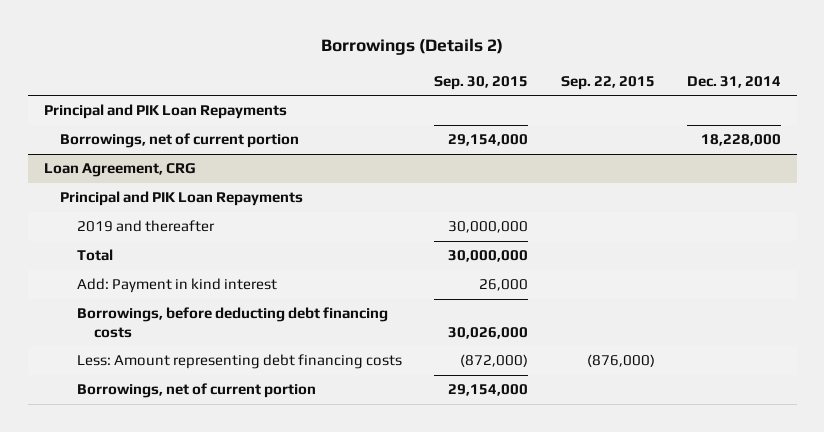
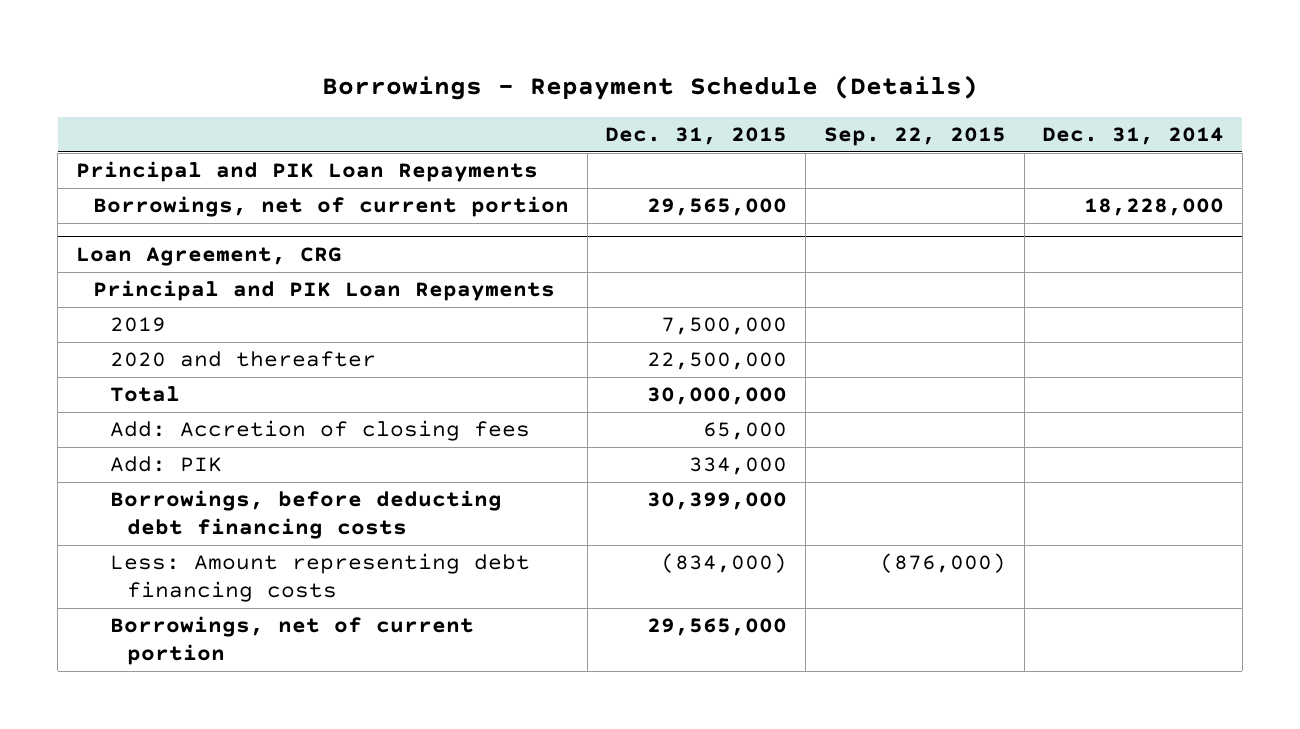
- Borrowings (Details 2)
+ Borrowings - Repayment Schedule (Details)
- | Sep. 30, 2015 | Sep. 22, 2015 | Dec. 31, 2014
+ | Dec. 31, 2015 | Sep. 22, 2015 | Dec. 31, 2014
@ Loan Agreement, CRG
- 2019 and thereafter | 30,000,000 | |
+ 2019 | 7,500,000 | |
+ 2020 and thereafter | 22,500,000 | |
- Add: Payment in kind interest | 26,000 | |
+ Add: Accretion of closing fees | 65,000 | |
+ Add: PIK | 334,000 | |

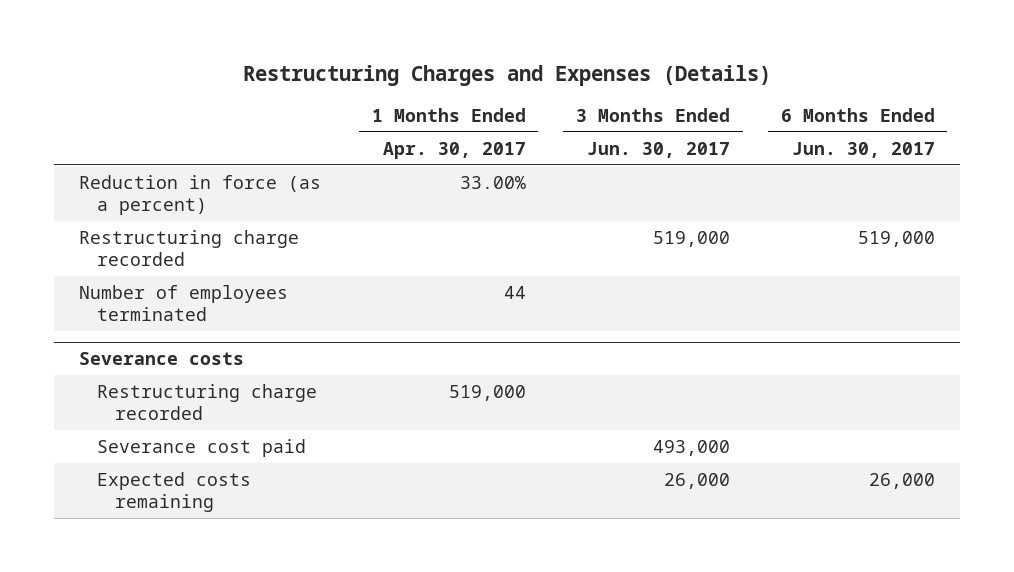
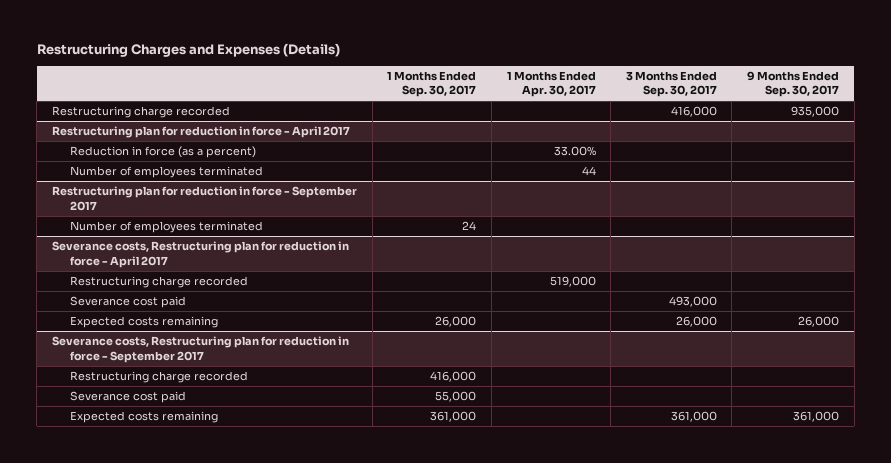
- | 1 Months Ended Apr. 30, 2017 | 3 Months Ended Jun. 30, 2017 | 6 Months Ended Jun. 30, 2017
+ | 1 Months Ended Sep. 30, 2017 | 1 Months Ended Apr. 30, 2017 | 3 Months Ended Sep. 30, 2017 | 9 Months Ended Sep. 30, 2017
- Reduction in force (as a percent) | 33.00% | |
- Number of employees terminated | 44 | |
- Severance costs
+ Restructuring plan for reduction in force - April 2017
+ Reduction in force (as a percent) | | 33.00% | |
+ Number of employees terminated | | 44 | |
+ Restructuring plan for reduction in force - September 2017
+ Number of employees terminated | 24 | | |
+ Severance costs, Restructuring plan for reduction in force - April 2017
+ Severance costs, Restructuring plan for reduction in force - September 2017
+ Restructuring charge recorded | 416,000 | | |
+ Severance cost paid | 55,000 | | |
+ Expected costs remaining | 361,000 | | 361,000 | 361,000

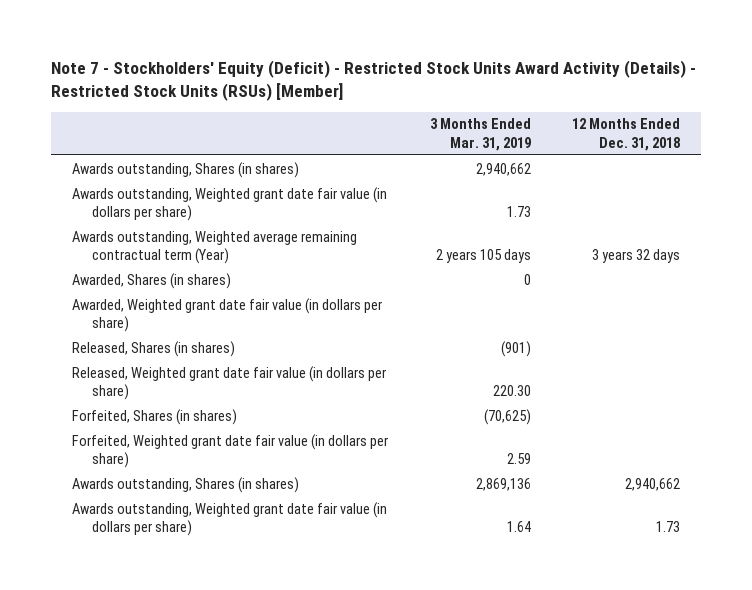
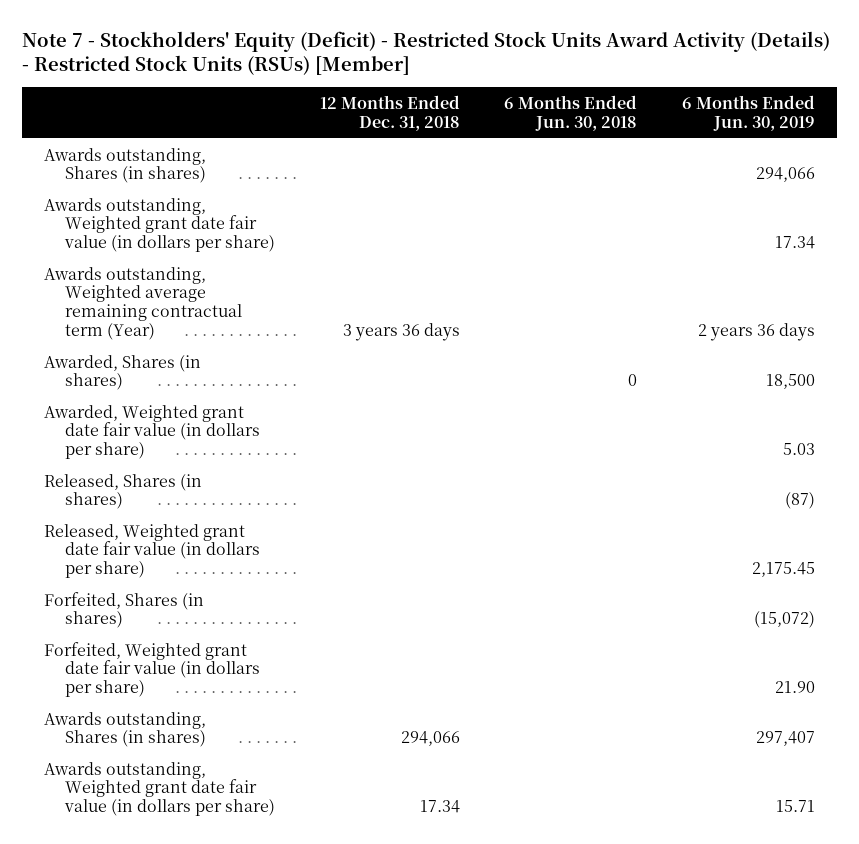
- | 3 Months Ended Mar. 31, 2019 | 12 Months Ended Dec. 31, 2018
+ | 12 Months Ended Dec. 31, 2018 | 6 Months Ended Jun. 30, 2018 | 6 Months Ended Jun. 30, 2019
- Awards outstanding, Weighted average remaining contractual term (Year) | 2 years 105 days | 3 years 32 days
+ Awards outstanding, Weighted average remaining contractual term (Year) | 3 years 36 days | | 2 years 36 days
- Awards outstanding, Shares (in shares) | 2,869,136 | 2,940,662
- Awards outstanding, Weighted grant date fair value (in dollars per share) | 1.64 | 1.73
+ Awards outstanding, Shares (in shares) | 294,066 | | 297,407
+ Awards outstanding, Weighted grant date fair value (in dollars per share) | 17.34 | | 15.71

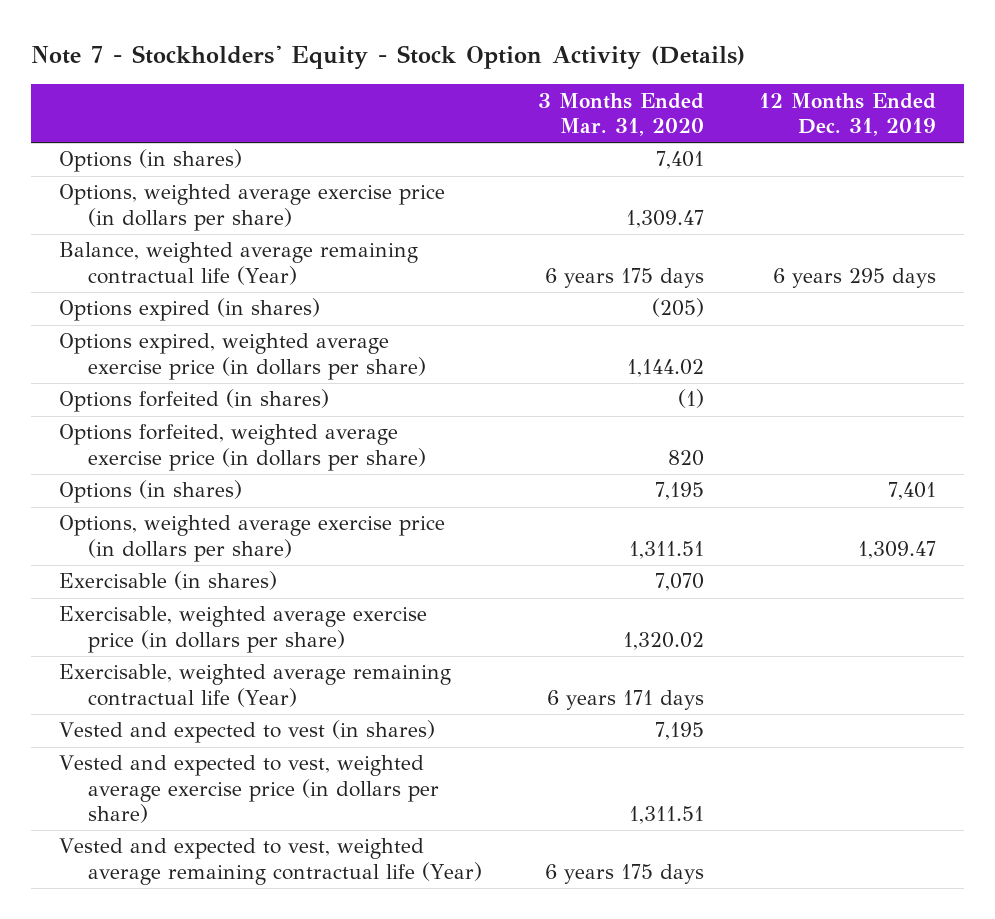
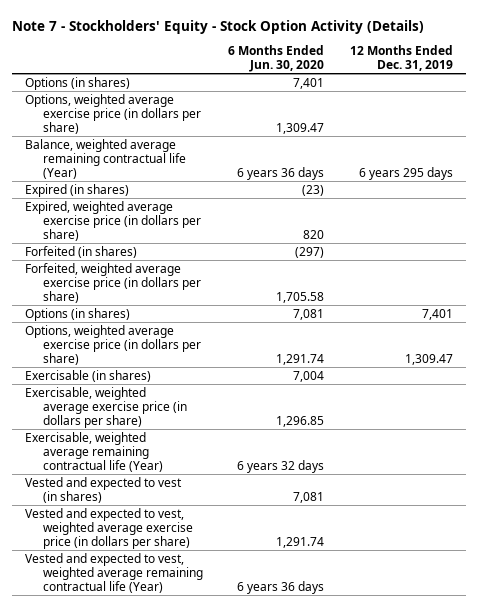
- | 3 Months Ended Mar. 31, 2020 | 12 Months Ended Dec. 31, 2019
+ | 6 Months Ended Jun. 30, 2020 | 12 Months Ended Dec. 31, 2019
- Options expired (in shares) | (205) |
- Options expired, weighted average exercise price (in dollars per share) | 1,144.02 |
- Options forfeited (in shares) | (1) |
- Options forfeited, weighted average exercise price (in dollars per share) | 820 |
+ Expired (in shares) | (23) |
+ Expired, weighted average exercise price (in dollars per share) | 820 |
+ Forfeited (in shares) | (297) |
+ Forfeited, weighted average exercise price (in dollars per share) | 1,705.58 |

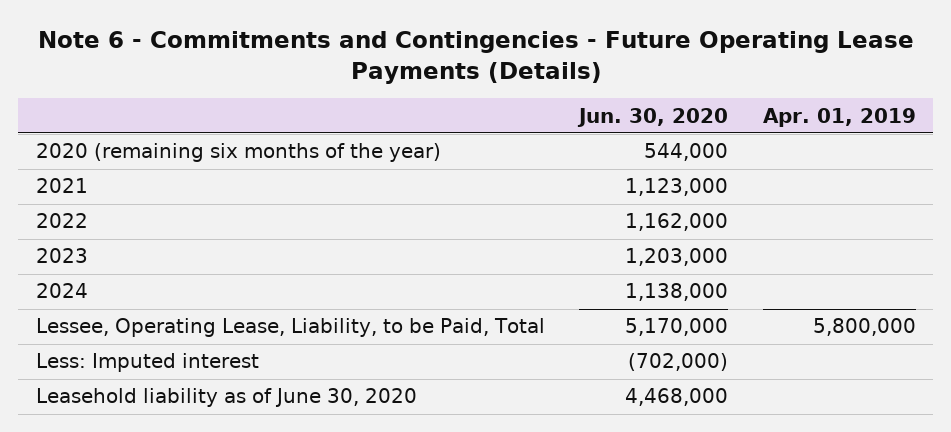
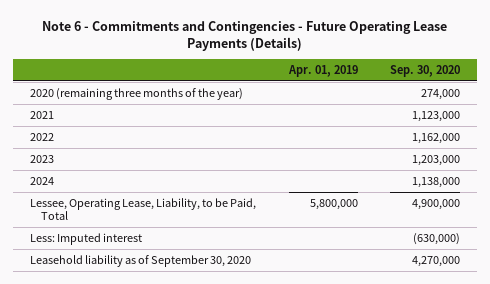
- | Jun. 30, 2020 | Apr. 01, 2019
+ | Apr. 01, 2019 | Sep. 30, 2020
- 2020 (remaining six months of the year) | 544,000 |
+ 2020 (remaining three months of the year) | | 274,000
- Leasehold liability as of June 30, 2020 | 4,468,000 |
+ Leasehold liability as of September 30, 2020 | | 4,270,000

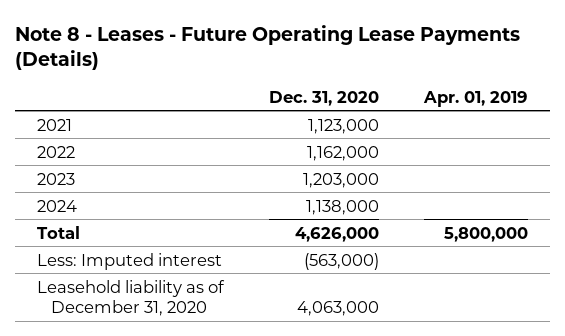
- Note 6 - Commitments and Contingencies - Future Operating Lease Payments (Details)
+ Note 8 - Leases - Future Operating Lease Payments (Details)
- | Apr. 01, 2019 | Sep. 30, 2020
+ | Dec. 31, 2020 | Apr. 01, 2019
- 2020 (remaining three months of the year) | | 274,000
- Lessee, Operating Lease, Liability, to be Paid, Total | 5,800,000 | 4,900,000
+ Total | 4,626,000 | 5,800,000
- Leasehold liability as of September 30, 2020 | | 4,270,000
+ Leasehold liability as of December 31, 2020 | 4,063,000 |

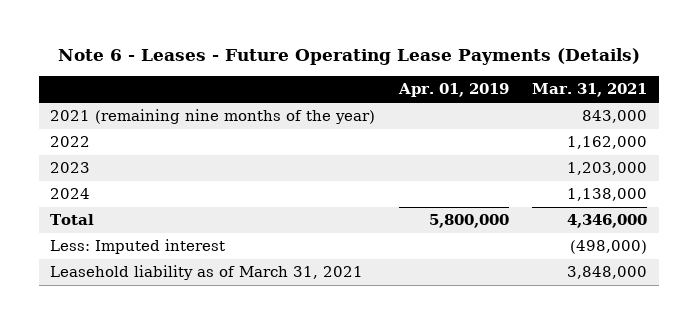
- Note 8 - Leases - Future Operating Lease Payments (Details)
+ Note 6 - Leases - Future Operating Lease Payments (Details)
- | Dec. 31, 2020 | Apr. 01, 2019
+ | Apr. 01, 2019 | Mar. 31, 2021
- 2021 | 1,123,000 |
+ 2021 (remaining nine months of the year) | | 843,000
- Leasehold liability as of December 31, 2020 | 4,063,000 |
+ Leasehold liability as of March 31, 2021 | | 3,848,000

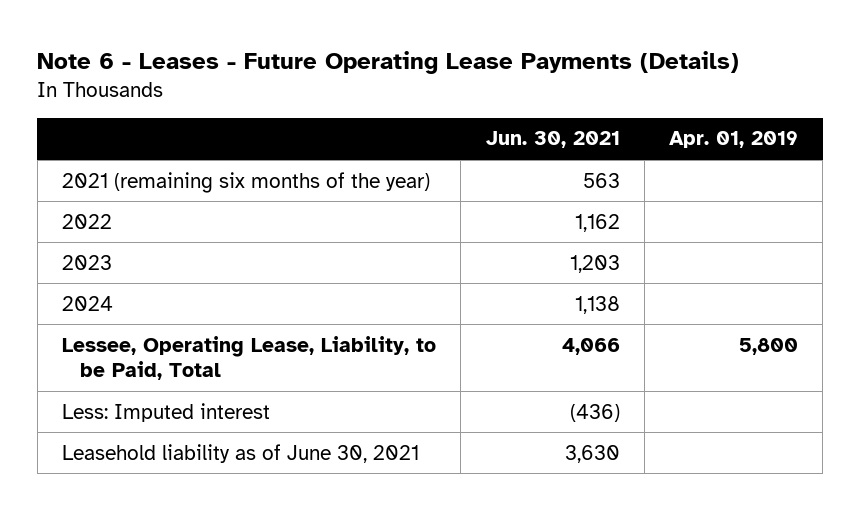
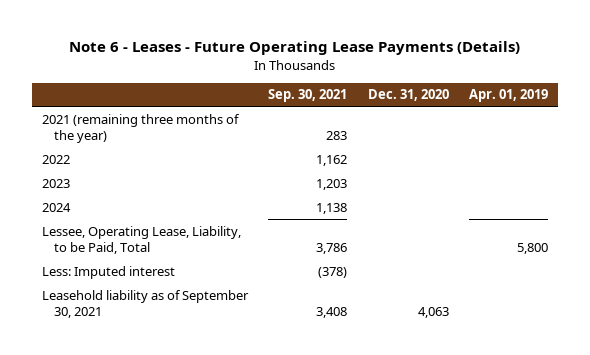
- | Jun. 30, 2021 | Apr. 01, 2019
+ | Sep. 30, 2021 | Dec. 31, 2020 | Apr. 01, 2019
- 2021 (remaining six months of the year) | 563 |
+ 2021 (remaining three months of the year) | 283 | |
- Leasehold liability as of June 30, 2021 | 3,630 |
+ Leasehold liability as of September 30, 2021 | 3,408 | 4,063 |

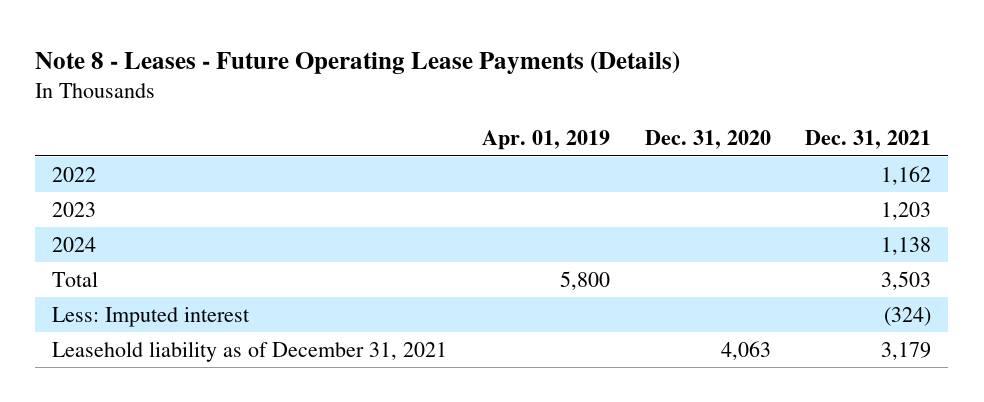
- Note 6 - Leases - Future Operating Lease Payments (Details)
+ Note 8 - Leases - Future Operating Lease Payments (Details)
- | Sep. 30, 2021 | Dec. 31, 2020 | Apr. 01, 2019
+ | Apr. 01, 2019 | Dec. 31, 2020 | Dec. 31, 2021
- 2021 (remaining three months of the year) | 283 | |
- Lessee, Operating Lease, Liability, to be Paid, Total | 3,786 | | 5,800
+ Total | 5,800 | | 3,503
- Leasehold liability as of September 30, 2021 | 3,408 | 4,063 |
+ Leasehold liability as of December 31, 2021 | | 4,063 | 3,179

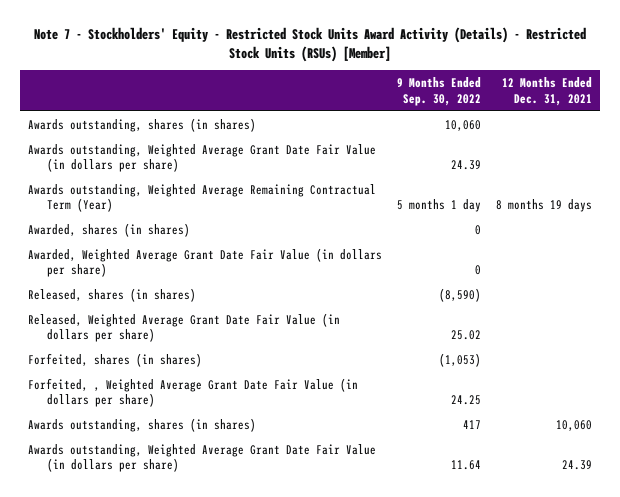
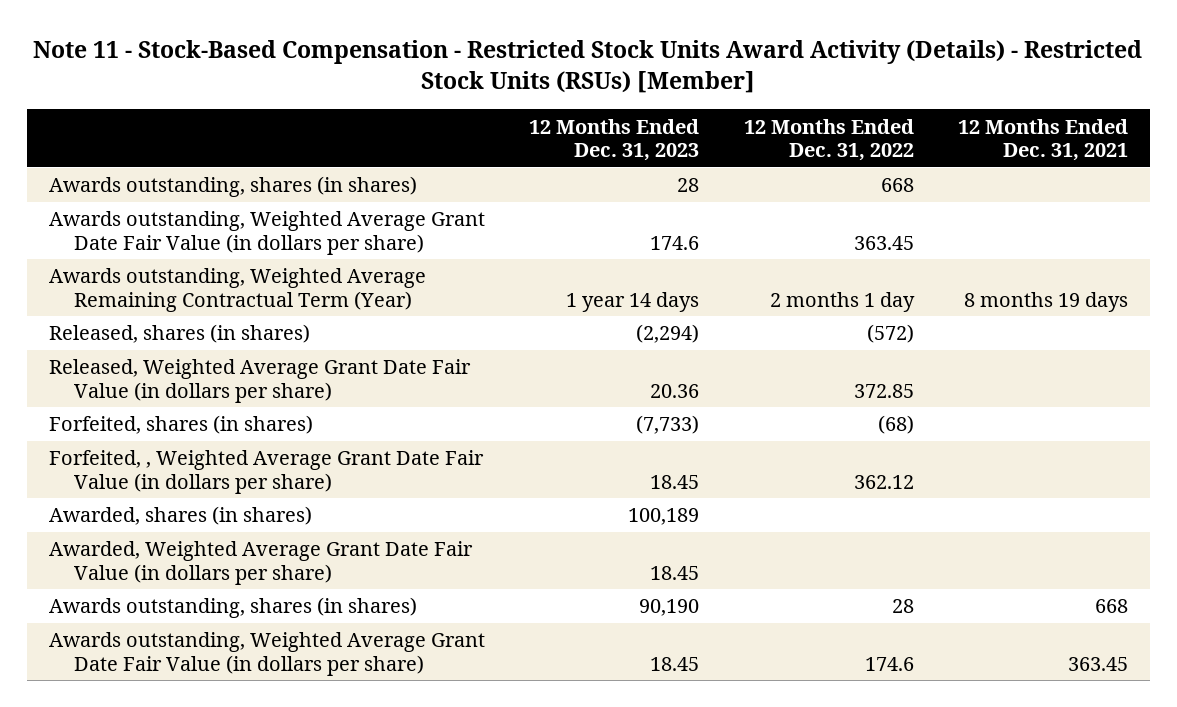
- Note 7 - Stockholders' Equity - Restricted Stock Units Award Activity (Details) - Restricted Stock Units (RSUs) [Member]
+ Note 11 - Stock-Based Compensation - Restricted Stock Units Award Activity (Details) - Restricted Stock Units (RSUs) [Member]
- | 9 Months Ended Sep. 30, 2022 | 12 Months Ended Dec. 31, 2021
+ | 12 Months Ended Dec. 31, 2023 | 12 Months Ended Dec. 31, 2022 | 12 Months Ended Dec. 31, 2021
- Awards outstanding, shares (in shares) | 417 | 10,060
- Awards outstanding, Weighted Average Grant Date Fair Value (in dollars per share) | 11.64 | 24.39
moved down: Awarded, shares (in shares) | 100,189 | |
moved down: Awarded, Weighted Average Grant Date Fair Value (in dollars per share) | 18.45 | |
+ Awards outstanding, shares (in shares) | 90,190 | 28 | 668
+ Awards outstanding, Weighted Average Grant Date Fair Value (in dollars per share) | 18.45 | 174.6 | 363.45

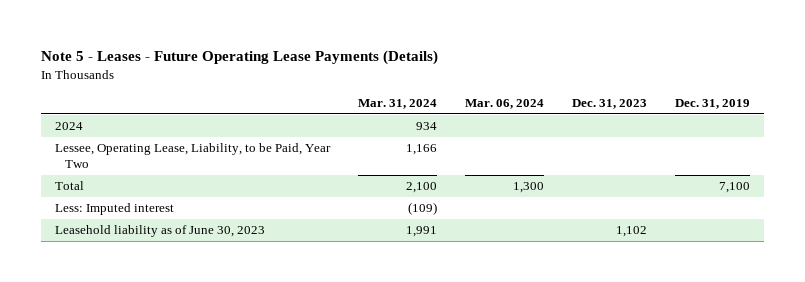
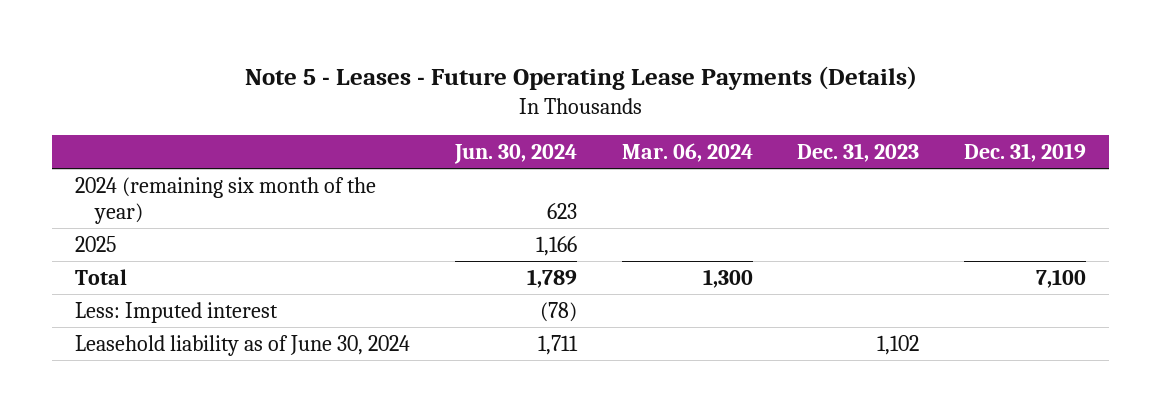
- | Mar. 31, 2024 | Mar. 06, 2024 | Dec. 31, 2023 | Dec. 31, 2019
+ | Jun. 30, 2024 | Mar. 06, 2024 | Dec. 31, 2023 | Dec. 31, 2019
- 2024 | 934 | | |
- Lessee, Operating Lease, Liability, to be Paid, Year Two | 1,166 | | |
+ 2024 (remaining six month of the year) | 623 | | |
+ 2025 | 1,166 | | |
- Leasehold liability as of June 30, 2023 | 1,991 | | 1,102 |
+ Leasehold liability as of June 30, 2024 | 1,711 | | 1,102 |

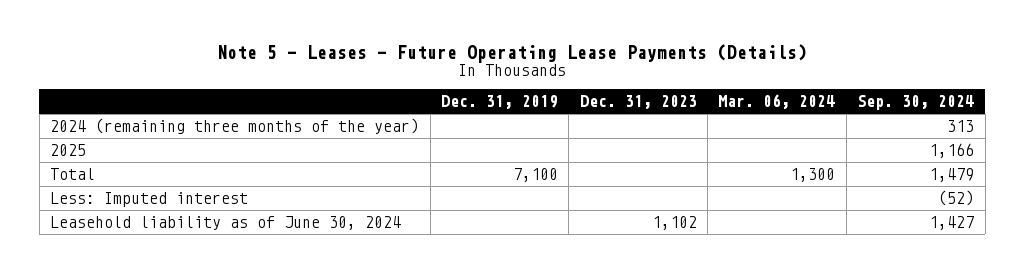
- | Jun. 30, 2024 | Mar. 06, 2024 | Dec. 31, 2023 | Dec. 31, 2019
+ | Dec. 31, 2019 | Dec. 31, 2023 | Mar. 06, 2024 | Sep. 30, 2024
- 2024 (remaining six month of the year) | 623 | | |
+ 2024 (remaining three months of the year) | | | | 313

